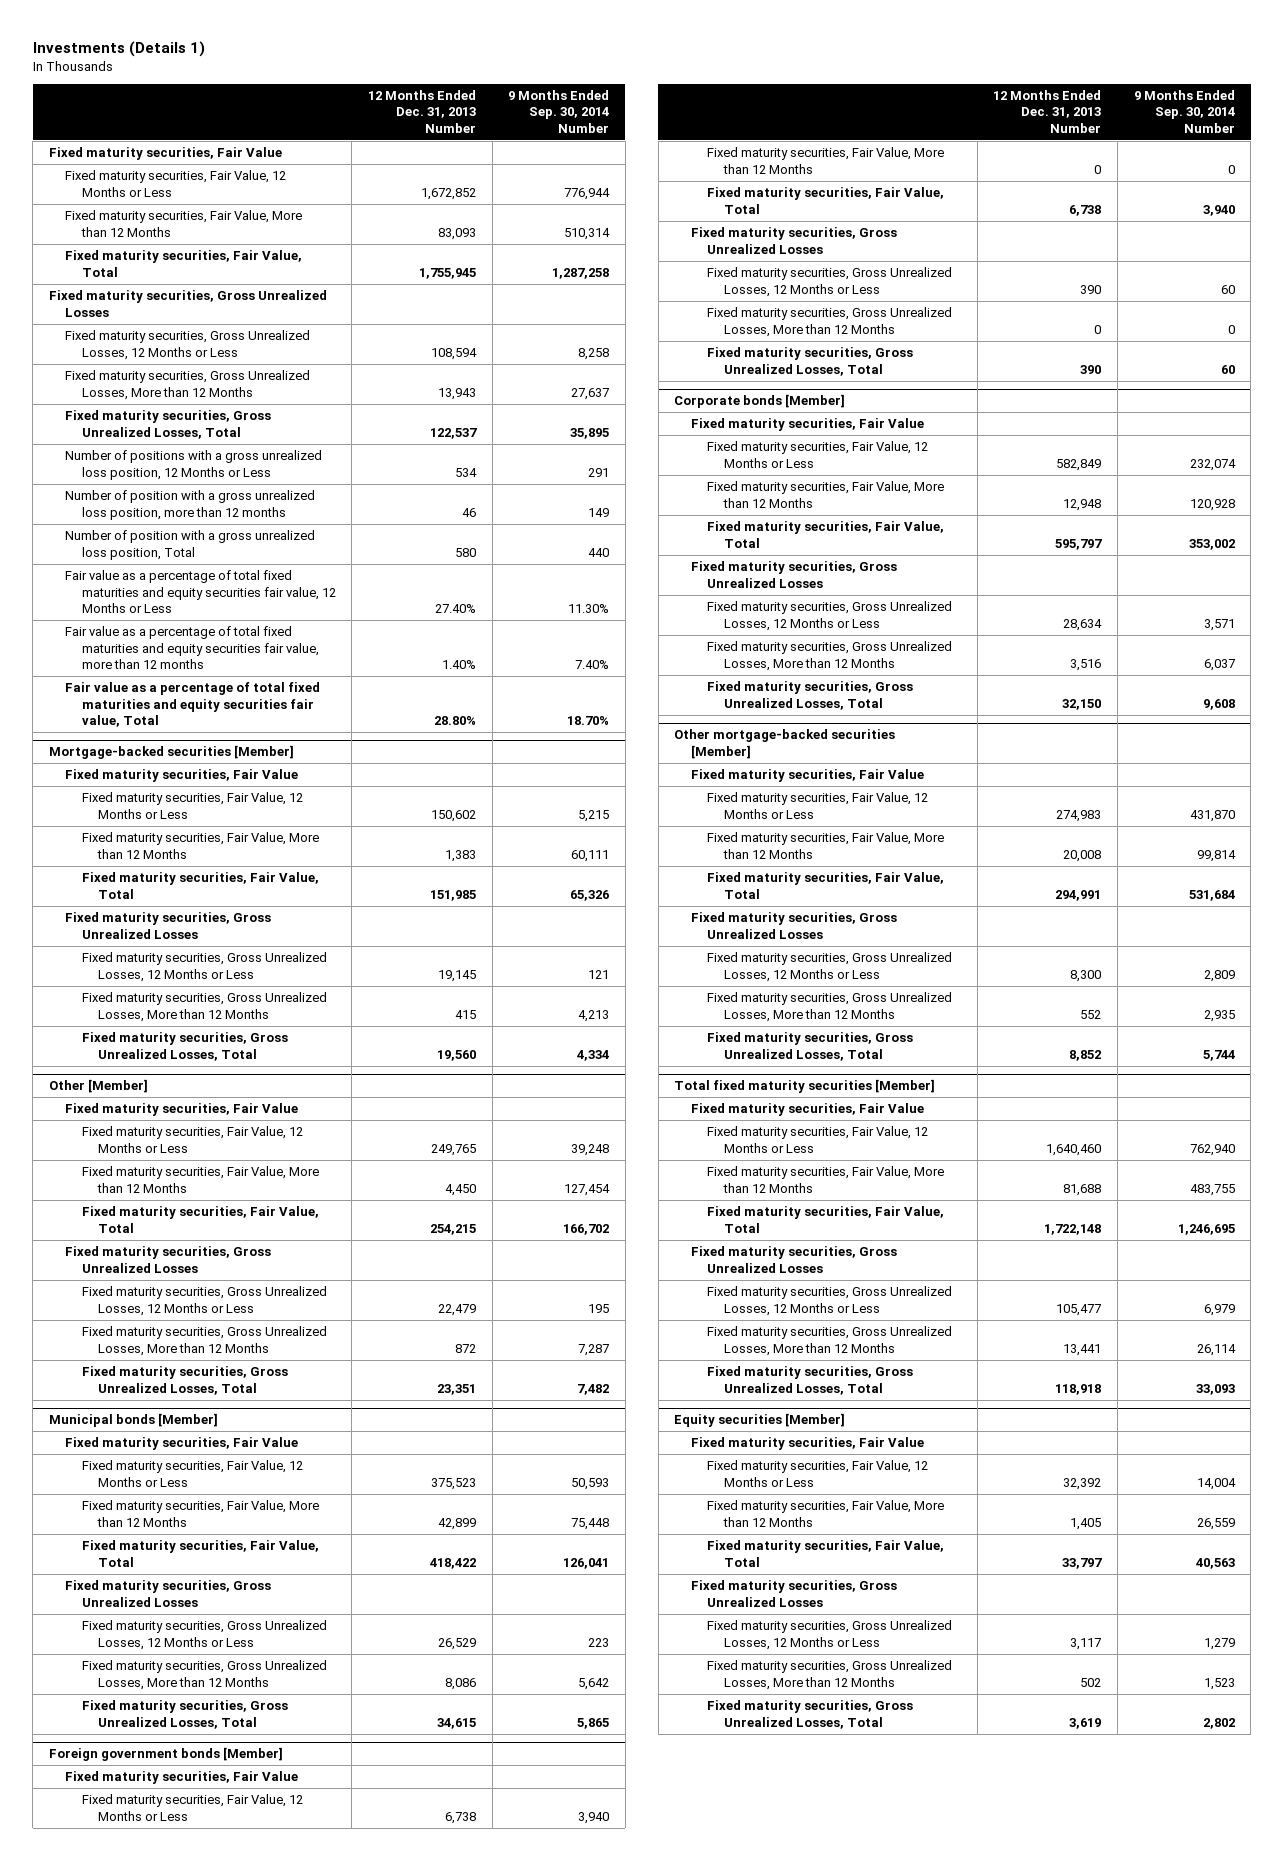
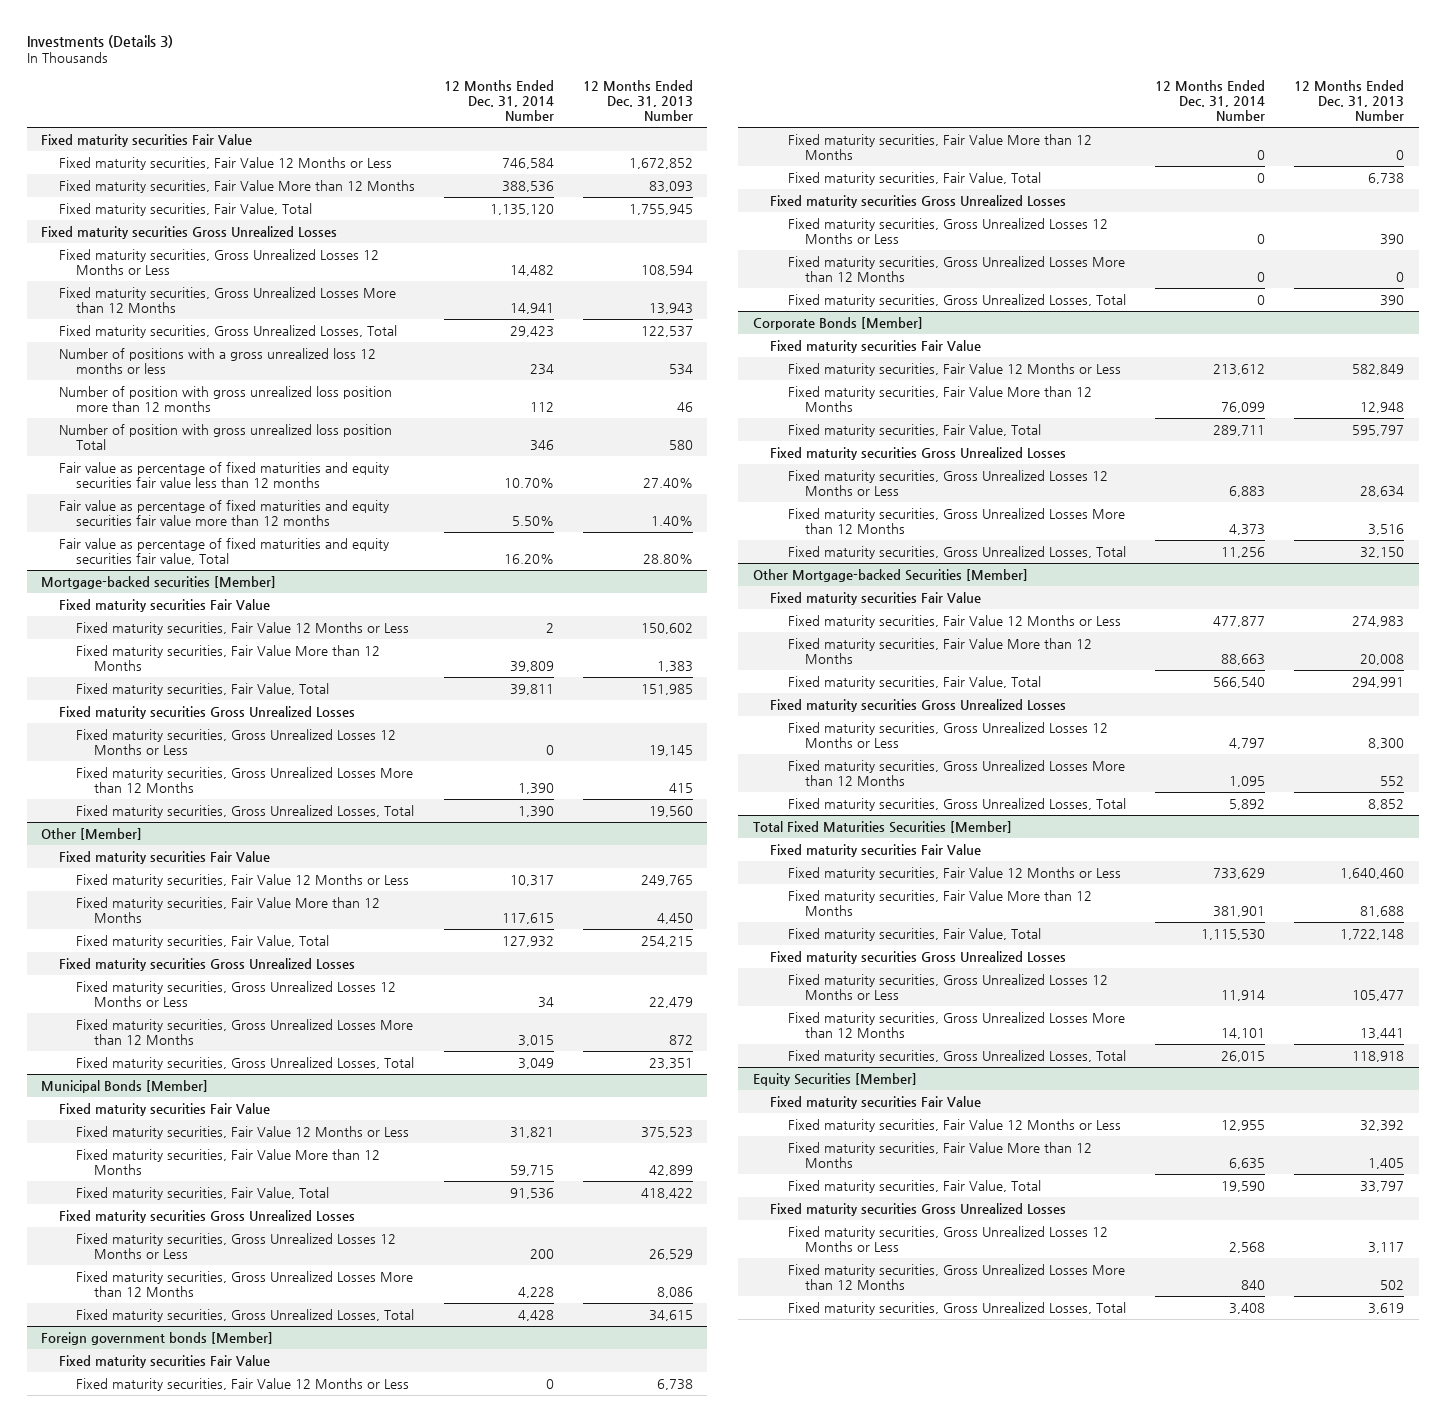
- Investments (Details 1)
+ Investments (Details 3)
- | 12 Months Ended Dec. 31, 2013 Number | 9 Months Ended Sep. 30, 2014 Number
+ | 12 Months Ended Dec. 31, 2014 Number | 12 Months Ended Dec. 31, 2013 Number
- Fixed maturity securities, Fair Value
- Fixed maturity securities, Fair Value, 12 Months or Less | 1,672,852 | 776,944
- Fixed maturity securities, Fair Value, More than 12 Months | 83,093 | 510,314
+ Fixed maturity securities Fair Value
+ Fixed maturity securities, Fair Value 12 Months or Less | 746,584 | 1,672,852
+ Fixed maturity securities, Fair Value More than 12 Months | 388,536 | 83,093
- Fixed maturity securities, Gross Unrealized Losses
- Fixed maturity securities, Gross Unrealized Losses, 12 Months or Less | 108,594 | 8,258
- Fixed maturity securities, Gross Unrealized Losses, More than 12 Months | 13,943 | 27,637
+ Fixed maturity securities Gross Unrealized Losses
+ Fixed maturity securities, Gross Unrealized Losses 12 Months or Less | 14,482 | 108,594
+ Fixed maturity securities, Gross Unrealized Losses More than 12 Months | 14,941 | 13,943
- Number of positions with a gross unrealized loss position, 12 Months or Less | 534 | 291
- Number of position with a gross unrealized loss position, more than 12 months | 46 | 149
- Number of position with a gross unrealized loss position, Total | 580 | 440
- Fair value as a percentage of total fixed maturities and equity securities fair value, 12 Months or Less | 27.40% | 11.30%
- Fair value as a percentage of total fixed maturities and equity securities fair value, more than 12 months | 1.40% | 7.40%
- Fair value as a percentage of total fixed maturities and equity securities fair value, Total | 28.80% | 18.70%
+ Number of positions with a gross unrealized loss 12 months or less | 234 | 534
+ Number of position with gross unrealized loss position more than 12 months | 112 | 46
+ Number of position with gross unrealized loss position Total | 346 | 580
+ Fair value as percentage of fixed maturities and equity securities fair value less than 12 months | 10.70% | 27.40%
+ Fair value as percentage of fixed maturities and equity securities fair value more than 12 months | 5.50% | 1.40%
+ Fair value as percentage of fixed maturities and equity securities fair value, Total | 16.20% | 28.80%
@ Mortgage-backed securities [Member]
- Fixed maturity securities, Fair Value
- Fixed maturity securities, Fair Value, 12 Months or Less | 150,602 | 5,215
- Fixed maturity securities, Fair Value, More than 12 Months | 1,383 | 60,111
+ Fixed maturity securities Fair Value
+ Fixed maturity securities, Fair Value 12 Months or Less | 2 | 150,602
+ Fixed maturity securities, Fair Value More than 12 Months | 39,809 | 1,383
- Fixed maturity securities, Gross Unrealized Losses
- Fixed maturity securities, Gross Unrealized Losses, 12 Months or Less | 19,145 | 121
- Fixed maturity securities, Gross Unrealized Losses, More than 12 Months | 415 | 4,213
+ Fixed maturity securities Gross Unrealized Losses
+ Fixed maturity securities, Gross Unrealized Losses 12 Months or Less | 0 | 19,145
+ Fixed maturity securities, Gross Unrealized Losses More than 12 Months | 1,390 | 415
@ Other [Member]
- Fixed maturity securities, Fair Value
- Fixed maturity securities, Fair Value, 12 Months or Less | 249,765 | 39,248
- Fixed maturity securities, Fair Value, More than 12 Months | 4,450 | 127,454
+ Fixed maturity securities Fair Value
+ Fixed maturity securities, Fair Value 12 Months or Less | 10,317 | 249,765
+ Fixed maturity securities, Fair Value More than 12 Months | 117,615 | 4,450
- Fixed maturity securities, Gross Unrealized Losses
- Fixed maturity securities, Gross Unrealized Losses, 12 Months or Less | 22,479 | 195
- Fixed maturity securities, Gross Unrealized Losses, More than 12 Months | 872 | 7,287
+ Fixed maturity securities Gross Unrealized Losses
+ Fixed maturity securities, Gross Unrealized Losses 12 Months or Less | 34 | 22,479
+ Fixed maturity securities, Gross Unrealized Losses More than 12 Months | 3,015 | 872
- Municipal bonds [Member]
- Fixed maturity securities, Fair Value
- Fixed maturity securities, Fair Value, 12 Months or Less | 375,523 | 50,593
- Fixed maturity securities, Fair Value, More than 12 Months | 42,899 | 75,448
+ Municipal Bonds [Member]
+ Fixed maturity securities Fair Value
+ Fixed maturity securities, Fair Value 12 Months or Less | 31,821 | 375,523
+ Fixed maturity securities, Fair Value More than 12 Months | 59,715 | 42,899
- Fixed maturity securities, Gross Unrealized Losses
- Fixed maturity securities, Gross Unrealized Losses, 12 Months or Less | 26,529 | 223
- Fixed maturity securities, Gross Unrealized Losses, More than 12 Months | 8,086 | 5,642
+ Fixed maturity securities Gross Unrealized Losses
+ Fixed maturity securities, Gross Unrealized Losses 12 Months or Less | 200 | 26,529
+ Fixed maturity securities, Gross Unrealized Losses More than 12 Months | 4,228 | 8,086
@ Foreign government bonds [Member]
- Fixed maturity securities, Fair Value
- Fixed maturity securities, Fair Value, 12 Months or Less | 6,738 | 3,940
- Fixed maturity securities, Fair Value, More than 12 Months | 0 | 0
+ Fixed maturity securities Fair Value
+ Fixed maturity securities, Fair Value 12 Months or Less | 0 | 6,738
+ Fixed maturity securities, Fair Value More than 12 Months | 0 | 0
- Fixed maturity securities, Gross Unrealized Losses
- Fixed maturity securities, Gross Unrealized Losses, 12 Months or Less | 390 | 60
- Fixed maturity securities, Gross Unrealized Losses, More than 12 Months | 0 | 0
+ Fixed maturity securities Gross Unrealized Losses
+ Fixed maturity securities, Gross Unrealized Losses 12 Months or Less | 0 | 390
+ Fixed maturity securities, Gross Unrealized Losses More than 12 Months | 0 | 0
- Corporate bonds [Member]
- Fixed maturity securities, Fair Value
- Fixed maturity securities, Fair Value, 12 Months or Less | 582,849 | 232,074
- Fixed maturity securities, Fair Value, More than 12 Months | 12,948 | 120,928
+ Corporate Bonds [Member]
+ Fixed maturity securities Fair Value
+ Fixed maturity securities, Fair Value 12 Months or Less | 213,612 | 582,849
+ Fixed maturity securities, Fair Value More than 12 Months | 76,099 | 12,948
- Fixed maturity securities, Gross Unrealized Losses
- Fixed maturity securities, Gross Unrealized Losses, 12 Months or Less | 28,634 | 3,571
- Fixed maturity securities, Gross Unrealized Losses, More than 12 Months | 3,516 | 6,037
+ Fixed maturity securities Gross Unrealized Losses
+ Fixed maturity securities, Gross Unrealized Losses 12 Months or Less | 6,883 | 28,634
+ Fixed maturity securities, Gross Unrealized Losses More than 12 Months | 4,373 | 3,516
- Other mortgage-backed securities [Member]
- Fixed maturity securities, Fair Value
- Fixed maturity securities, Fair Value, 12 Months or Less | 274,983 | 431,870
- Fixed maturity securities, Fair Value, More than 12 Months | 20,008 | 99,814
+ Other Mortgage-backed Securities [Member]
+ Fixed maturity securities Fair Value
+ Fixed maturity securities, Fair Value 12 Months or Less | 477,877 | 274,983
+ Fixed maturity securities, Fair Value More than 12 Months | 88,663 | 20,008
- Fixed maturity securities, Gross Unrealized Losses
- Fixed maturity securities, Gross Unrealized Losses, 12 Months or Less | 8,300 | 2,809
- Fixed maturity securities, Gross Unrealized Losses, More than 12 Months | 552 | 2,935
+ Fixed maturity securities Gross Unrealized Losses
+ Fixed maturity securities, Gross Unrealized Losses 12 Months or Less | 4,797 | 8,300
+ Fixed maturity securities, Gross Unrealized Losses More than 12 Months | 1,095 | 552
- Total fixed maturity securities [Member]
- Fixed maturity securities, Fair Value
- Fixed maturity securities, Fair Value, 12 Months or Less | 1,640,460 | 762,940
- Fixed maturity securities, Fair Value, More than 12 Months | 81,688 | 483,755
+ Total Fixed Maturities Securities [Member]
+ Fixed maturity securities Fair Value
+ Fixed maturity securities, Fair Value 12 Months or Less | 733,629 | 1,640,460
+ Fixed maturity securities, Fair Value More than 12 Months | 381,901 | 81,688
- Fixed maturity securities, Gross Unrealized Losses
- Fixed maturity securities, Gross Unrealized Losses, 12 Months or Less | 105,477 | 6,979
- Fixed maturity securities, Gross Unrealized Losses, More than 12 Months | 13,441 | 26,114
+ Fixed maturity securities Gross Unrealized Losses
+ Fixed maturity securities, Gross Unrealized Losses 12 Months or Less | 11,914 | 105,477
+ Fixed maturity securities, Gross Unrealized Losses More than 12 Months | 14,101 | 13,441
- Equity securities [Member]
- Fixed maturity securities, Fair Value
- Fixed maturity securities, Fair Value, 12 Months or Less | 32,392 | 14,004
- Fixed maturity securities, Fair Value, More than 12 Months | 1,405 | 26,559
+ Equity Securities [Member]
+ Fixed maturity securities Fair Value
+ Fixed maturity securities, Fair Value 12 Months or Less | 12,955 | 32,392
+ Fixed maturity securities, Fair Value More than 12 Months | 6,635 | 1,405
- Fixed maturity securities, Gross Unrealized Losses
- Fixed maturity securities, Gross Unrealized Losses, 12 Months or Less | 3,117 | 1,279
- Fixed maturity securities, Gross Unrealized Losses, More than 12 Months | 502 | 1,523
+ Fixed maturity securities Gross Unrealized Losses
+ Fixed maturity securities, Gross Unrealized Losses 12 Months or Less | 2,568 | 3,117
+ Fixed maturity securities, Gross Unrealized Losses More than 12 Months | 840 | 502

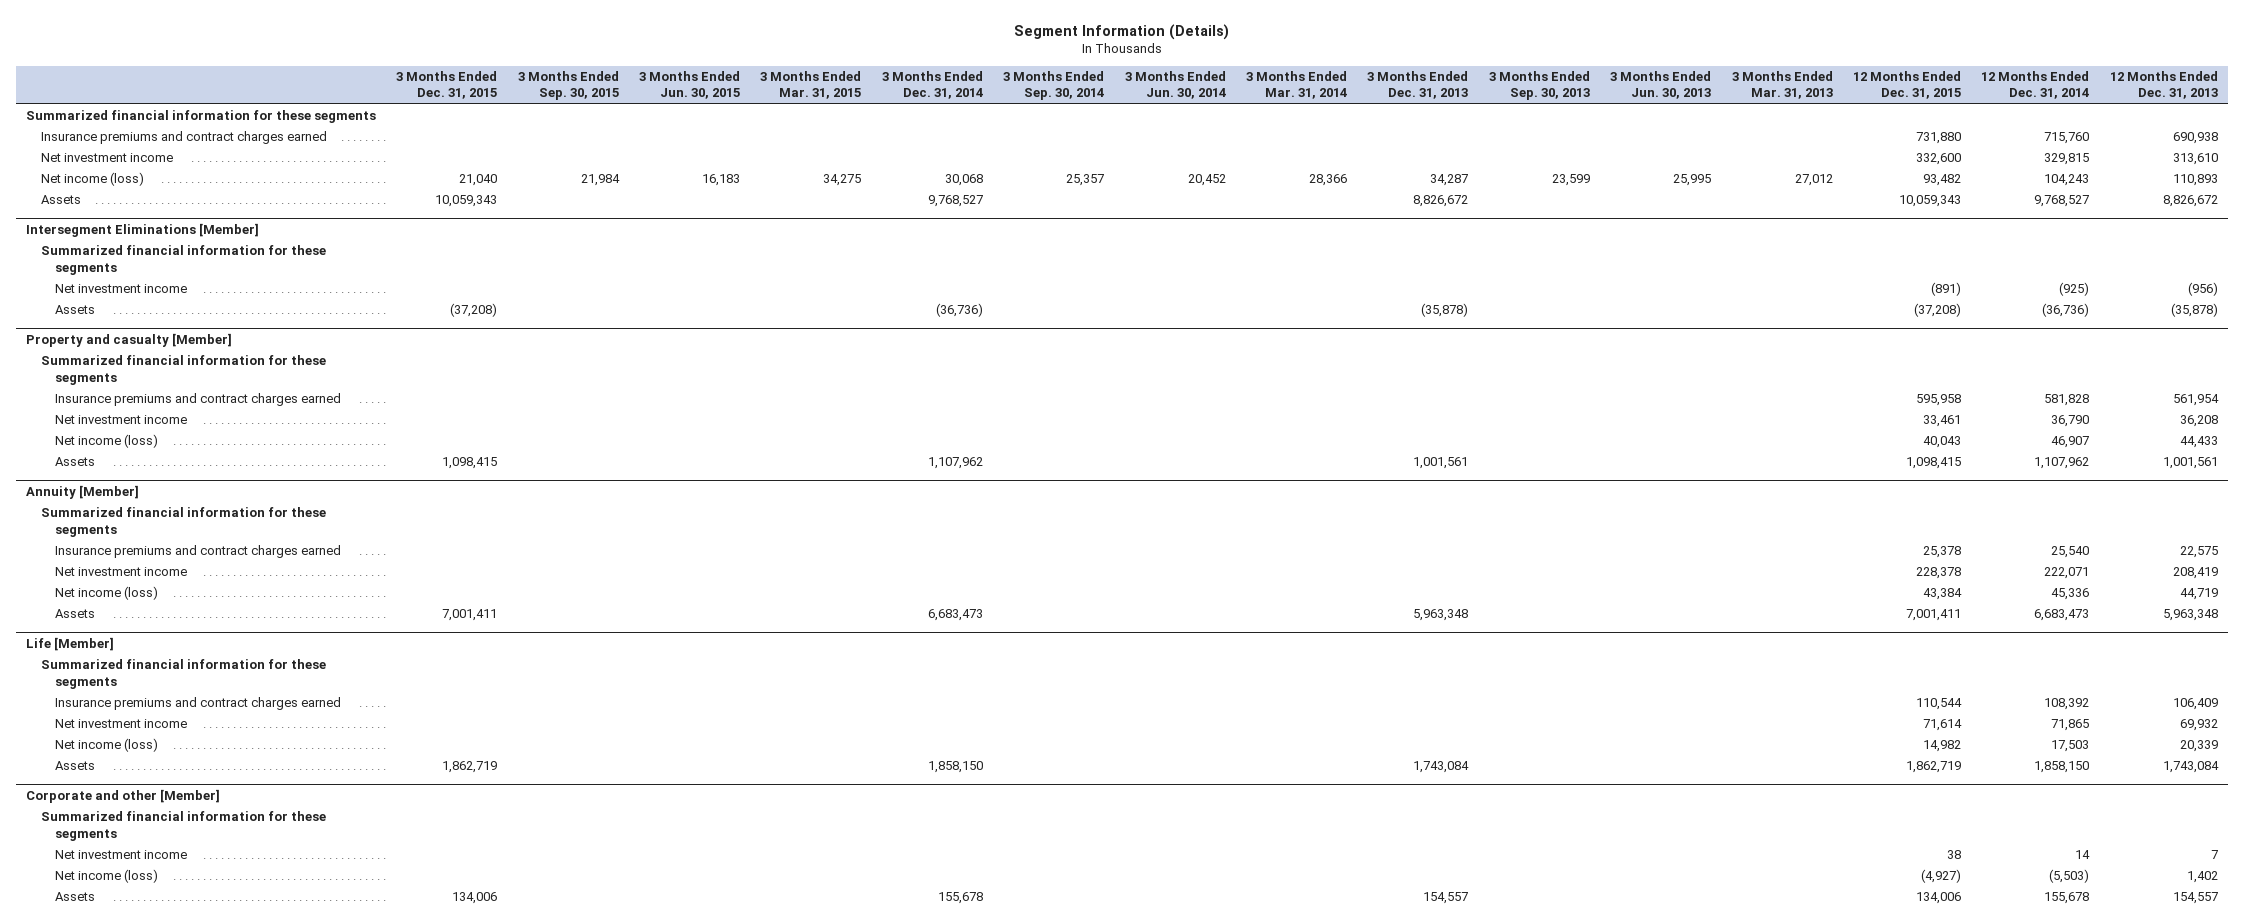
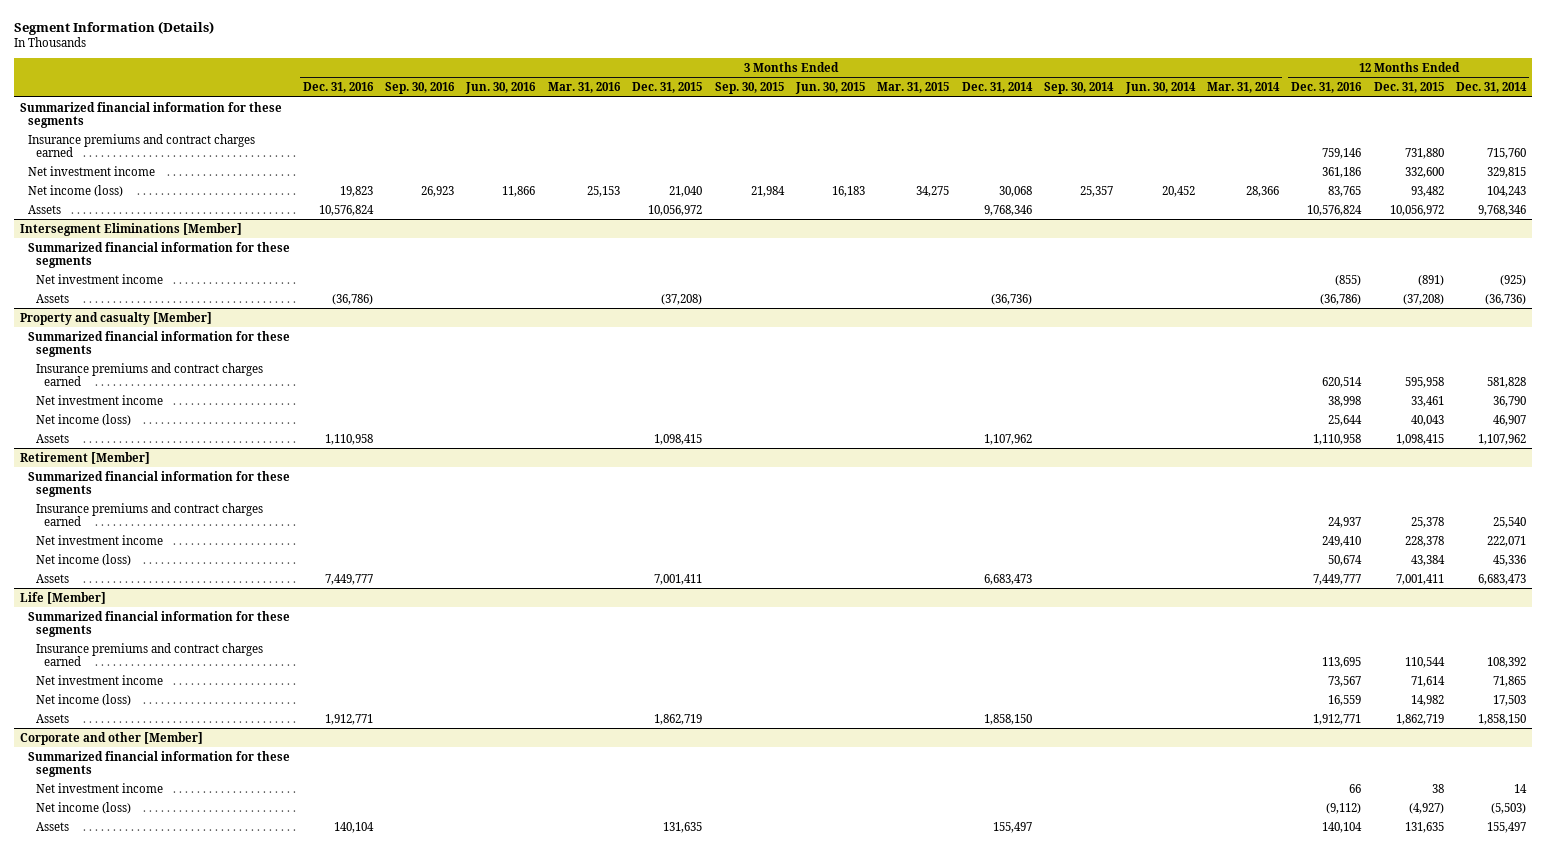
- | 3 Months Ended Dec. 31, 2015 | 3 Months Ended Sep. 30, 2015 | 3 Months Ended Jun. 30, 2015 | 3 Months Ended Mar. 31, 2015 | 3 Months Ended Dec. 31, 2014 | 3 Months Ended Sep. 30, 2014 | 3 Months Ended Jun. 30, 2014 | 3 Months Ended Mar. 31, 2014 | 3 Months Ended Dec. 31, 2013 | 3 Months Ended Sep. 30, 2013 | 3 Months Ended Jun. 30, 2013 | 3 Months Ended Mar. 31, 2013 | 12 Months Ended Dec. 31, 2015 | 12 Months Ended Dec. 31, 2014 | 12 Months Ended Dec. 31, 2013
+ | 3 Months Ended Dec. 31, 2016 | 3 Months Ended Sep. 30, 2016 | 3 Months Ended Jun. 30, 2016 | 3 Months Ended Mar. 31, 2016 | 3 Months Ended Dec. 31, 2015 | 3 Months Ended Sep. 30, 2015 | 3 Months Ended Jun. 30, 2015 | 3 Months Ended Mar. 31, 2015 | 3 Months Ended Dec. 31, 2014 | 3 Months Ended Sep. 30, 2014 | 3 Months Ended Jun. 30, 2014 | 3 Months Ended Mar. 31, 2014 | 12 Months Ended Dec. 31, 2016 | 12 Months Ended Dec. 31, 2015 | 12 Months Ended Dec. 31, 2014
- Assets | 10,059,343 | | | | 9,768,527 | | | | 8,826,672 | | | | 10,059,343 | 9,768,527 | 8,826,672
+ Assets | 10,576,824 | | | | 10,056,972 | | | | 9,768,346 | | | | 10,576,824 | 10,056,972 | 9,768,346
- Annuity [Member]
+ Retirement [Member]
@ Corporate and other [Member]
- Assets | 134,006 | | | | 155,678 | | | | 154,557 | | | | 134,006 | 155,678 | 154,557
+ Assets | 140,104 | | | | 131,635 | | | | 155,497 | | | | 140,104 | 131,635 | 155,497

